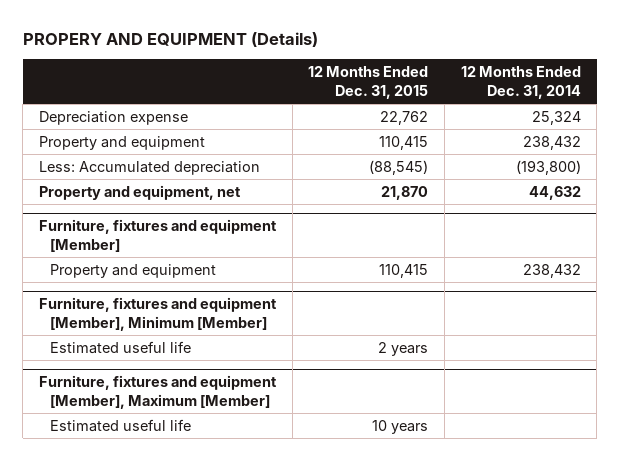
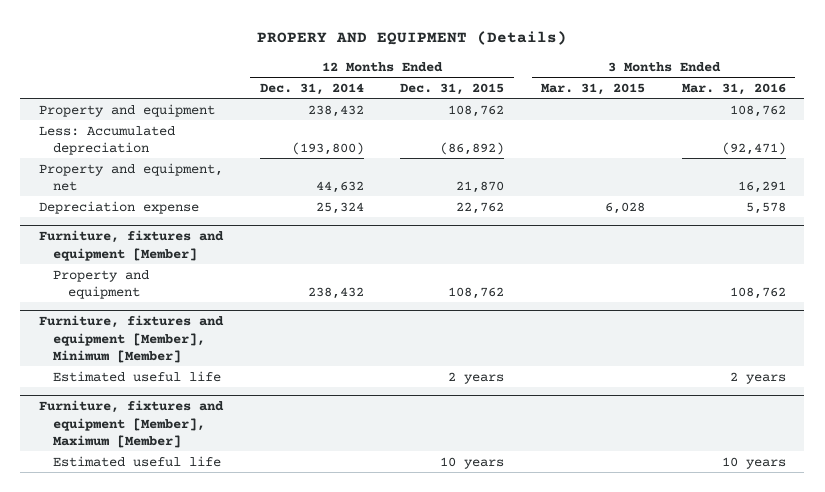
- | 12 Months Ended Dec. 31, 2015 | 12 Months Ended Dec. 31, 2014
+ | 12 Months Ended Dec. 31, 2014 | 12 Months Ended Dec. 31, 2015 | 3 Months Ended Mar. 31, 2015 | 3 Months Ended Mar. 31, 2016
- Property and equipment | 110,415 | 238,432
- Less: Accumulated depreciation | (88,545) | (193,800)
+ Property and equipment | 238,432 | 108,762 | | 108,762
+ Less: Accumulated depreciation | (193,800) | (86,892) | | (92,471)
moved down: Depreciation expense | 25,324 | 22,762 | 6,028 | 5,578
@ Furniture, fixtures and equipment [Member]
- Property and equipment | 110,415 | 238,432
+ Property and equipment | 238,432 | 108,762 | | 108,762

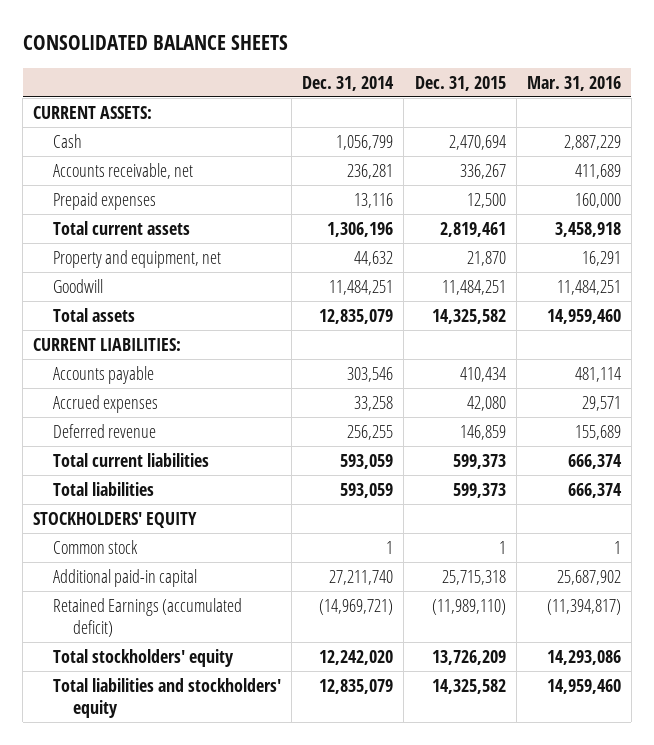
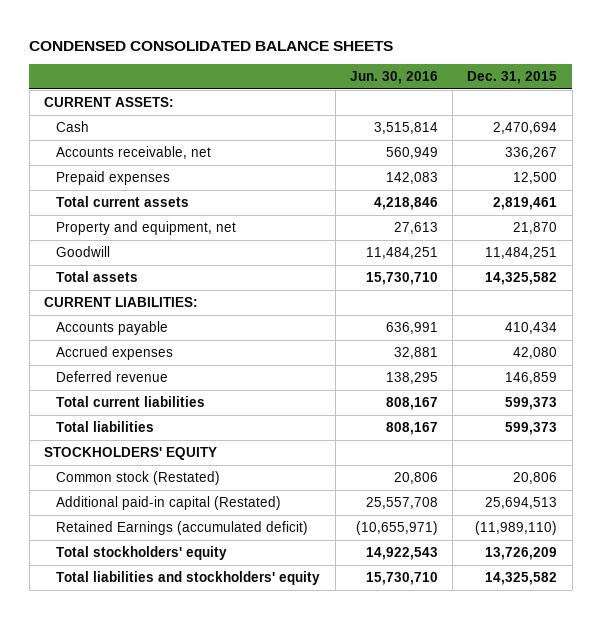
- CONSOLIDATED BALANCE SHEETS
+ CONDENSED CONSOLIDATED BALANCE SHEETS
- | Dec. 31, 2014 | Dec. 31, 2015 | Mar. 31, 2016
+ | Jun. 30, 2016 | Dec. 31, 2015
- Common stock | 1 | 1 | 1
- Additional paid-in capital | 27,211,740 | 25,715,318 | 25,687,902
+ Common stock (Restated) | 20,806 | 20,806
+ Additional paid-in capital (Restated) | 25,557,708 | 25,694,513

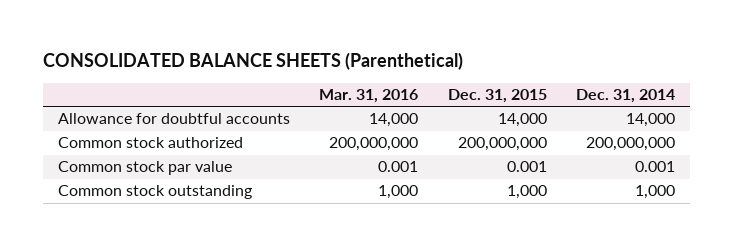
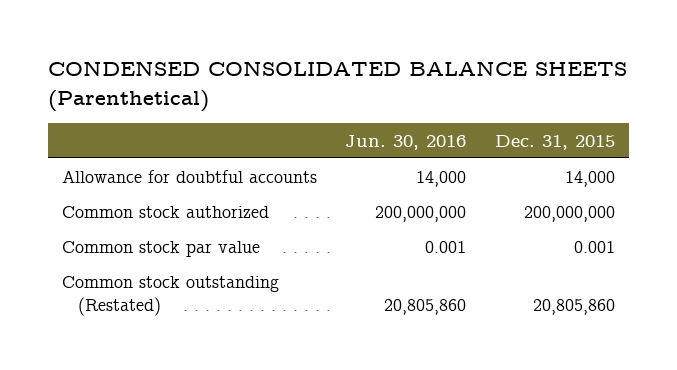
- CONSOLIDATED BALANCE SHEETS (Parenthetical)
+ CONDENSED CONSOLIDATED BALANCE SHEETS (Parenthetical)
- | Mar. 31, 2016 | Dec. 31, 2015 | Dec. 31, 2014
+ | Jun. 30, 2016 | Dec. 31, 2015
- Common stock outstanding | 1,000 | 1,000 | 1,000
+ Common stock outstanding (Restated) | 20,805,860 | 20,805,860

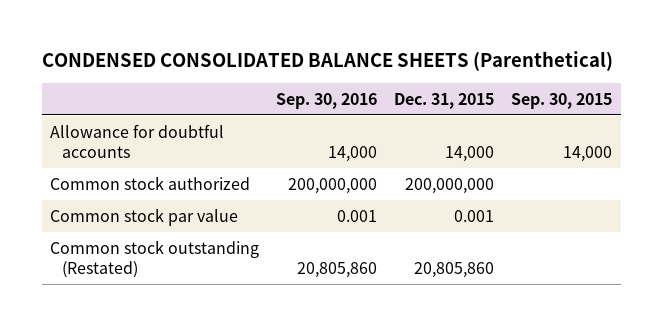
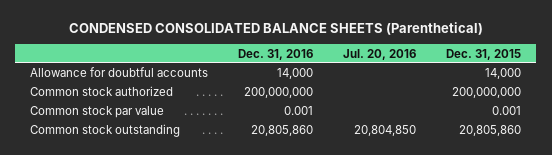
- | Sep. 30, 2016 | Dec. 31, 2015 | Sep. 30, 2015
+ | Dec. 31, 2016 | Jul. 20, 2016 | Dec. 31, 2015
- Common stock outstanding (Restated) | 20,805,860 | 20,805,860 |
+ Common stock outstanding | 20,805,860 | 20,804,850 | 20,805,860

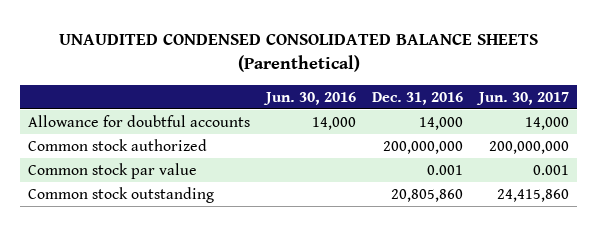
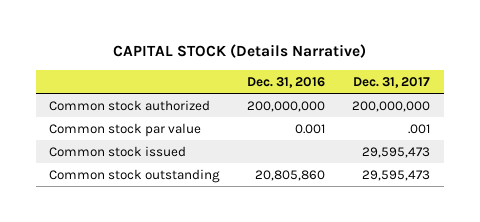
- UNAUDITED CONDENSED CONSOLIDATED BALANCE SHEETS (Parenthetical)
+ CAPITAL STOCK (Details Narrative)
- | Jun. 30, 2016 | Dec. 31, 2016 | Jun. 30, 2017
+ | Dec. 31, 2016 | Dec. 31, 2017
- Allowance for doubtful accounts | 14,000 | 14,000 | 14,000
+ Common stock issued | | 29,595,473

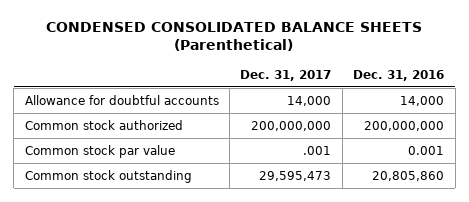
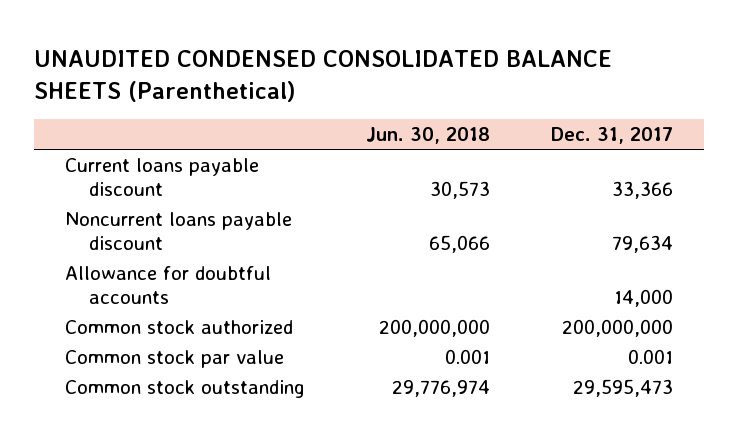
- CONDENSED CONSOLIDATED BALANCE SHEETS (Parenthetical)
+ UNAUDITED CONDENSED CONSOLIDATED BALANCE SHEETS (Parenthetical)
- | Dec. 31, 2017 | Dec. 31, 2016
+ | Jun. 30, 2018 | Dec. 31, 2017
+ Current loans payable discount | 30,573 | 33,366
+ Noncurrent loans payable discount | 65,066 | 79,634
- Common stock par value | .001 | 0.001
+ Common stock par value | 0.001 | 0.001

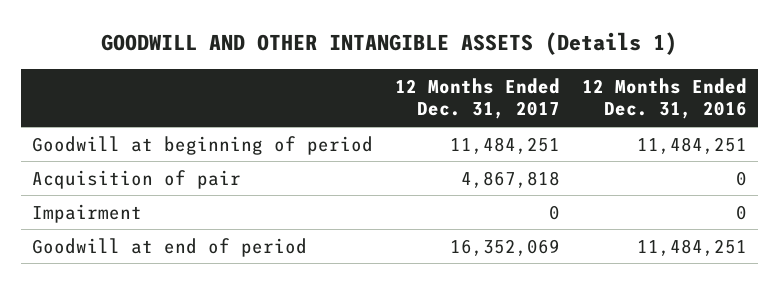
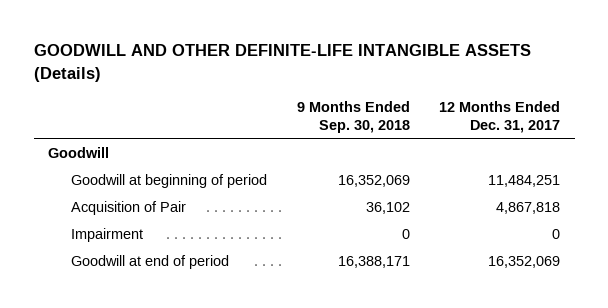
- GOODWILL AND OTHER INTANGIBLE ASSETS (Details 1)
+ GOODWILL AND OTHER DEFINITE-LIFE INTANGIBLE ASSETS (Details)
- | 12 Months Ended Dec. 31, 2017 | 12 Months Ended Dec. 31, 2016
+ | 9 Months Ended Sep. 30, 2018 | 12 Months Ended Dec. 31, 2017
+ Goodwill
- Acquisition of pair | 4,867,818 | 0
+ Acquisition of Pair | 36,102 | 4,867,818

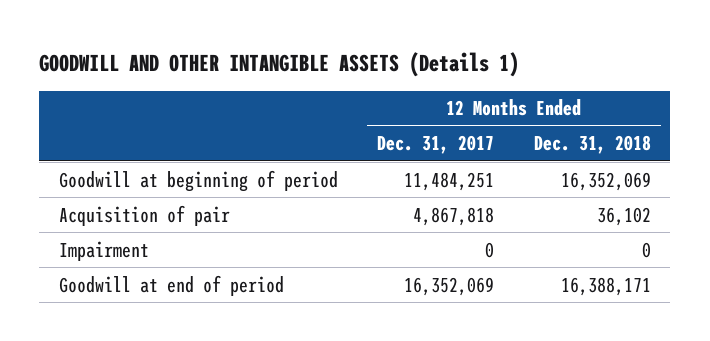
- GOODWILL AND OTHER DEFINITE-LIFE INTANGIBLE ASSETS (Details)
+ GOODWILL AND OTHER INTANGIBLE ASSETS (Details 1)
- | 9 Months Ended Sep. 30, 2018 | 12 Months Ended Dec. 31, 2017
+ | 12 Months Ended Dec. 31, 2017 | 12 Months Ended Dec. 31, 2018
- Goodwill
- Acquisition of Pair | 36,102 | 4,867,818
+ Acquisition of pair | 4,867,818 | 36,102

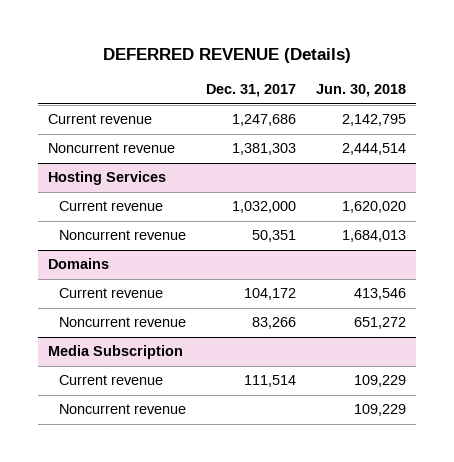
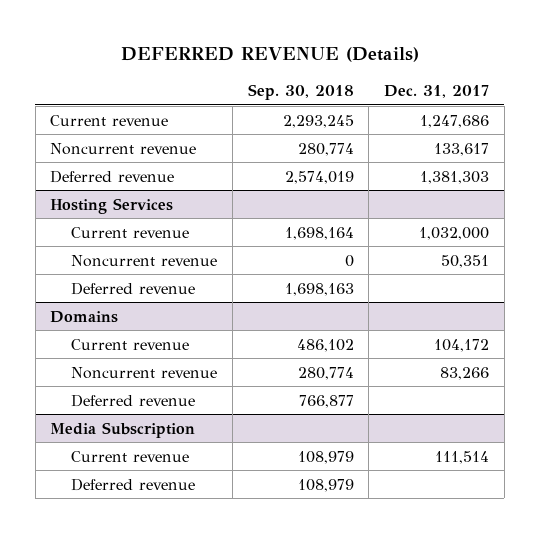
- | Dec. 31, 2017 | Jun. 30, 2018
+ | Sep. 30, 2018 | Dec. 31, 2017
- Noncurrent revenue | 1,381,303 | 2,444,514
+ Noncurrent revenue | 280,774 | 133,617
+ Deferred revenue | 2,574,019 | 1,381,303
@ Hosting Services
+ Deferred revenue | 1,698,163 |
@ Domains
+ Deferred revenue | 766,877 |
@ Media Subscription
- Noncurrent revenue | | 109,229
+ Deferred revenue | 108,979 |

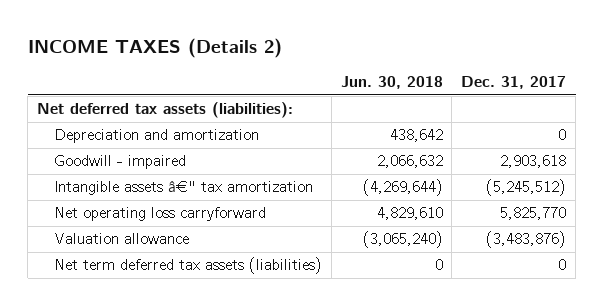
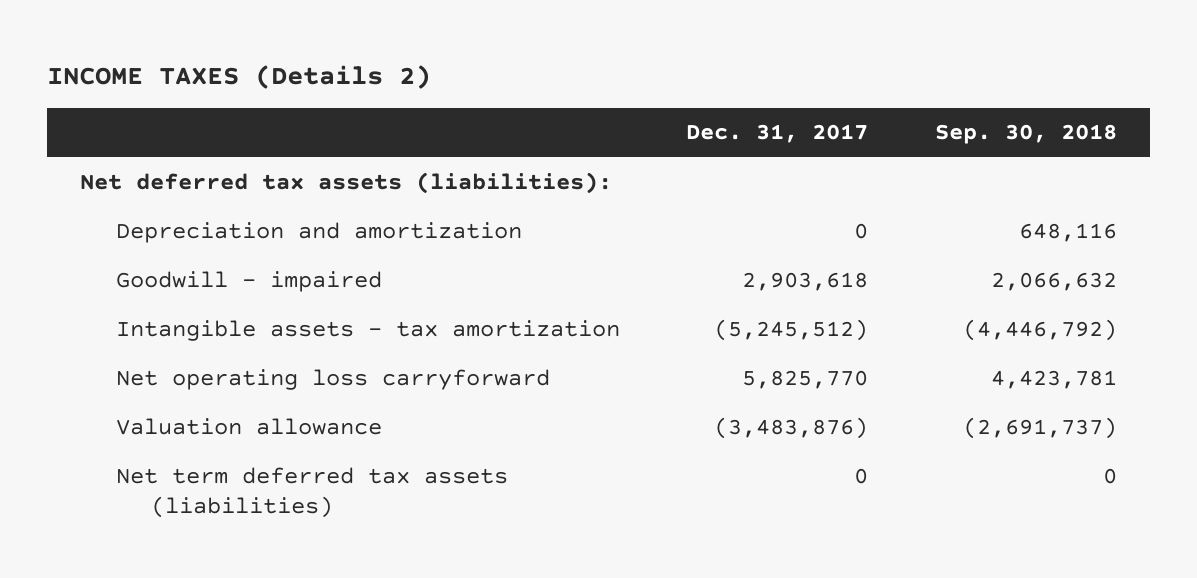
- | Jun. 30, 2018 | Dec. 31, 2017
+ | Dec. 31, 2017 | Sep. 30, 2018
- Intangible assets â€" tax amortization | (4,269,644) | (5,245,512)
+ Intangible assets - tax amortization | (5,245,512) | (4,446,792)

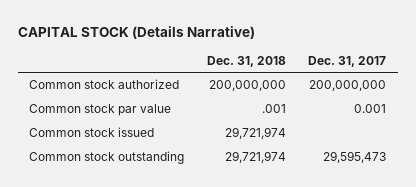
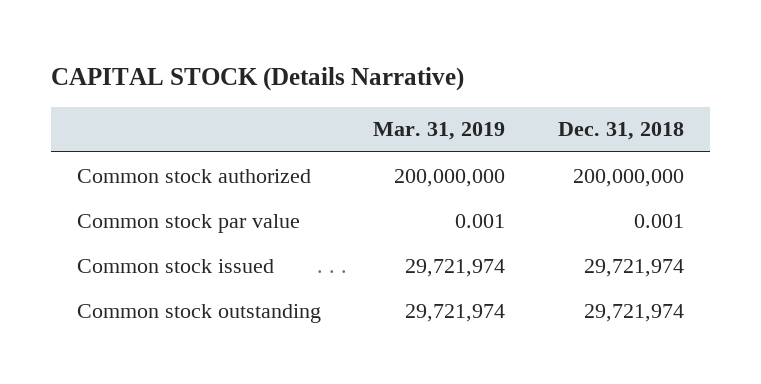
- | Dec. 31, 2018 | Dec. 31, 2017
+ | Mar. 31, 2019 | Dec. 31, 2018
- Common stock par value | .001 | 0.001
+ Common stock par value | 0.001 | 0.001

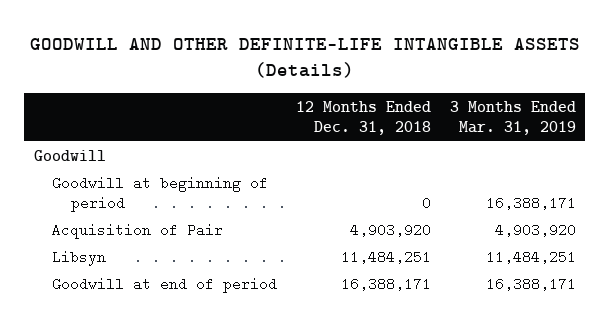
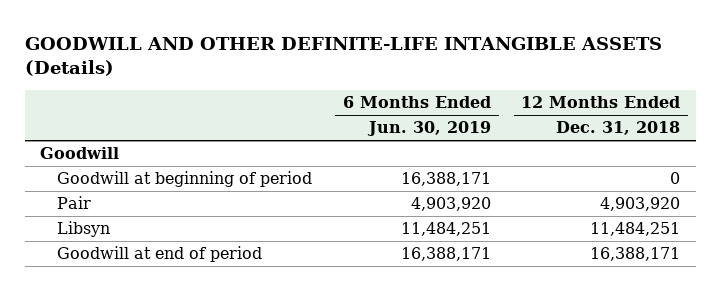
- | 12 Months Ended Dec. 31, 2018 | 3 Months Ended Mar. 31, 2019
+ | 6 Months Ended Jun. 30, 2019 | 12 Months Ended Dec. 31, 2018
- Acquisition of Pair | 4,903,920 | 4,903,920
+ Pair | 4,903,920 | 4,903,920

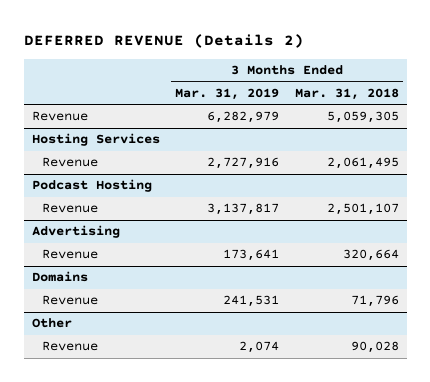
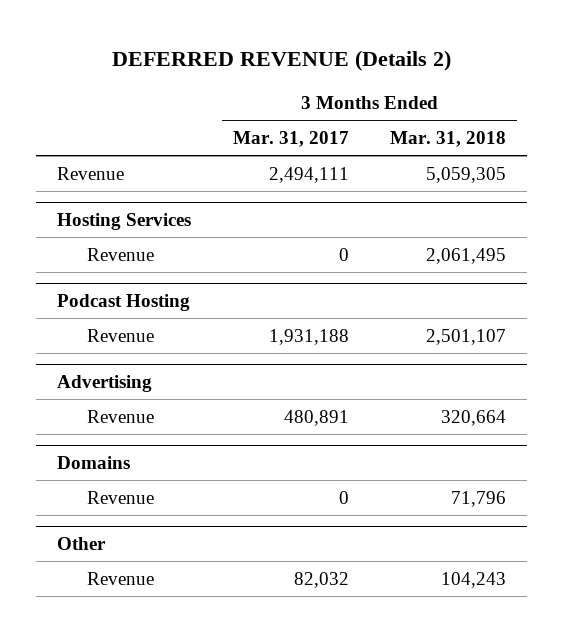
- | 3 Months Ended Mar. 31, 2019 | 3 Months Ended Mar. 31, 2018
+ | 3 Months Ended Mar. 31, 2017 | 3 Months Ended Mar. 31, 2018
@ Other
- Revenue | 2,074 | 90,028
+ Revenue | 82,032 | 104,243

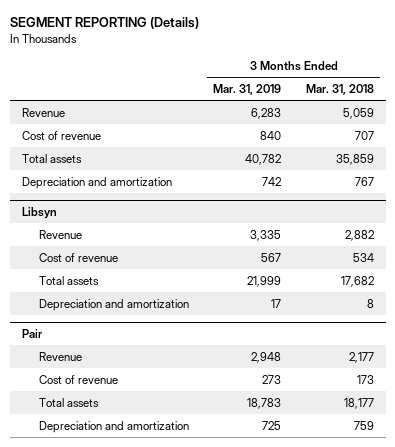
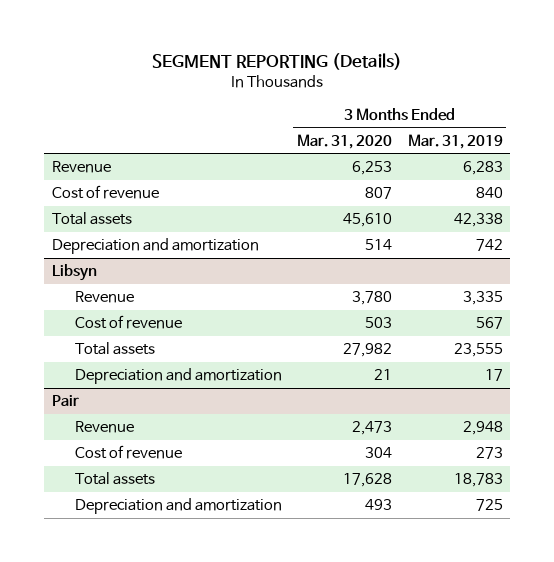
- | 3 Months Ended Mar. 31, 2019 | 3 Months Ended Mar. 31, 2018
+ | 3 Months Ended Mar. 31, 2020 | 3 Months Ended Mar. 31, 2019
- Total assets | 40,782 | 35,859
+ Total assets | 45,610 | 42,338
@ Libsyn
- Total assets | 21,999 | 17,682
+ Total assets | 27,982 | 23,555

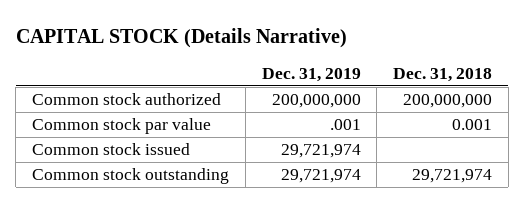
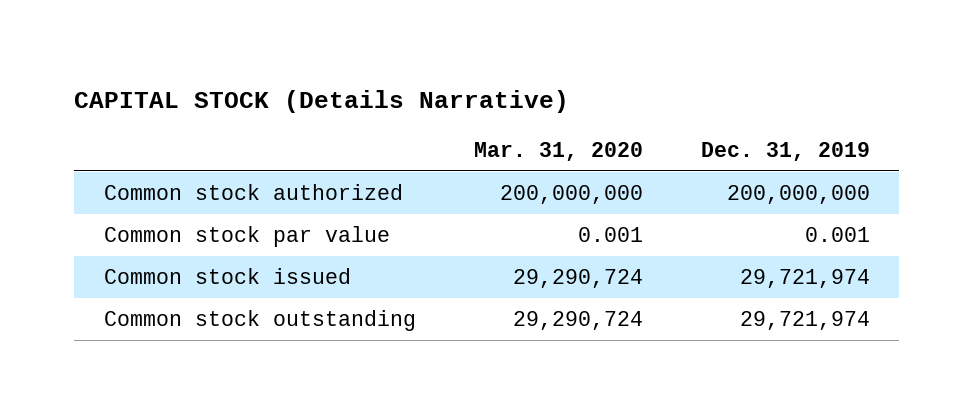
- | Dec. 31, 2019 | Dec. 31, 2018
+ | Mar. 31, 2020 | Dec. 31, 2019
- Common stock par value | .001 | 0.001
+ Common stock par value | 0.001 | 0.001

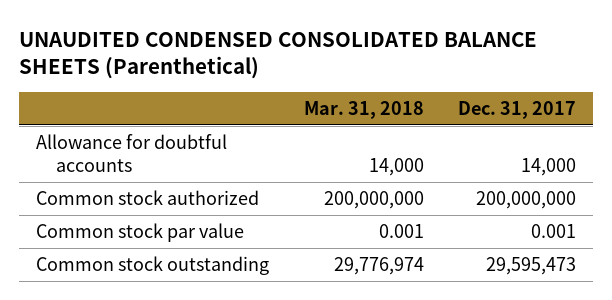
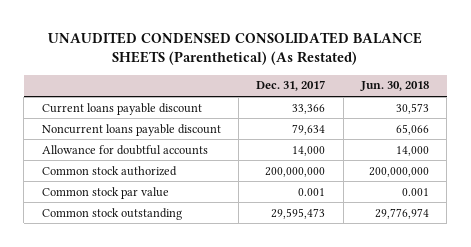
- UNAUDITED CONDENSED CONSOLIDATED BALANCE SHEETS (Parenthetical)
+ UNAUDITED CONDENSED CONSOLIDATED BALANCE SHEETS (Parenthetical) (As Restated)
- | Mar. 31, 2018 | Dec. 31, 2017
+ | Dec. 31, 2017 | Jun. 30, 2018
+ Current loans payable discount | 33,366 | 30,573
+ Noncurrent loans payable discount | 79,634 | 65,066

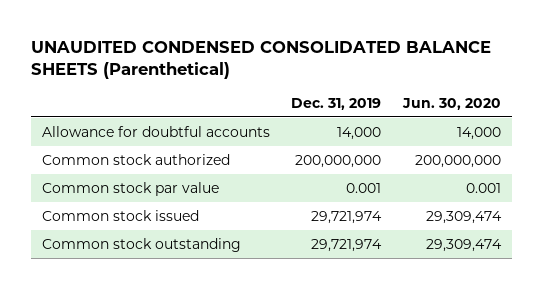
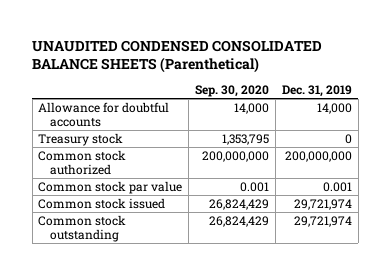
- | Dec. 31, 2019 | Jun. 30, 2020
+ | Sep. 30, 2020 | Dec. 31, 2019
+ Treasury stock | 1,353,795 | 0

